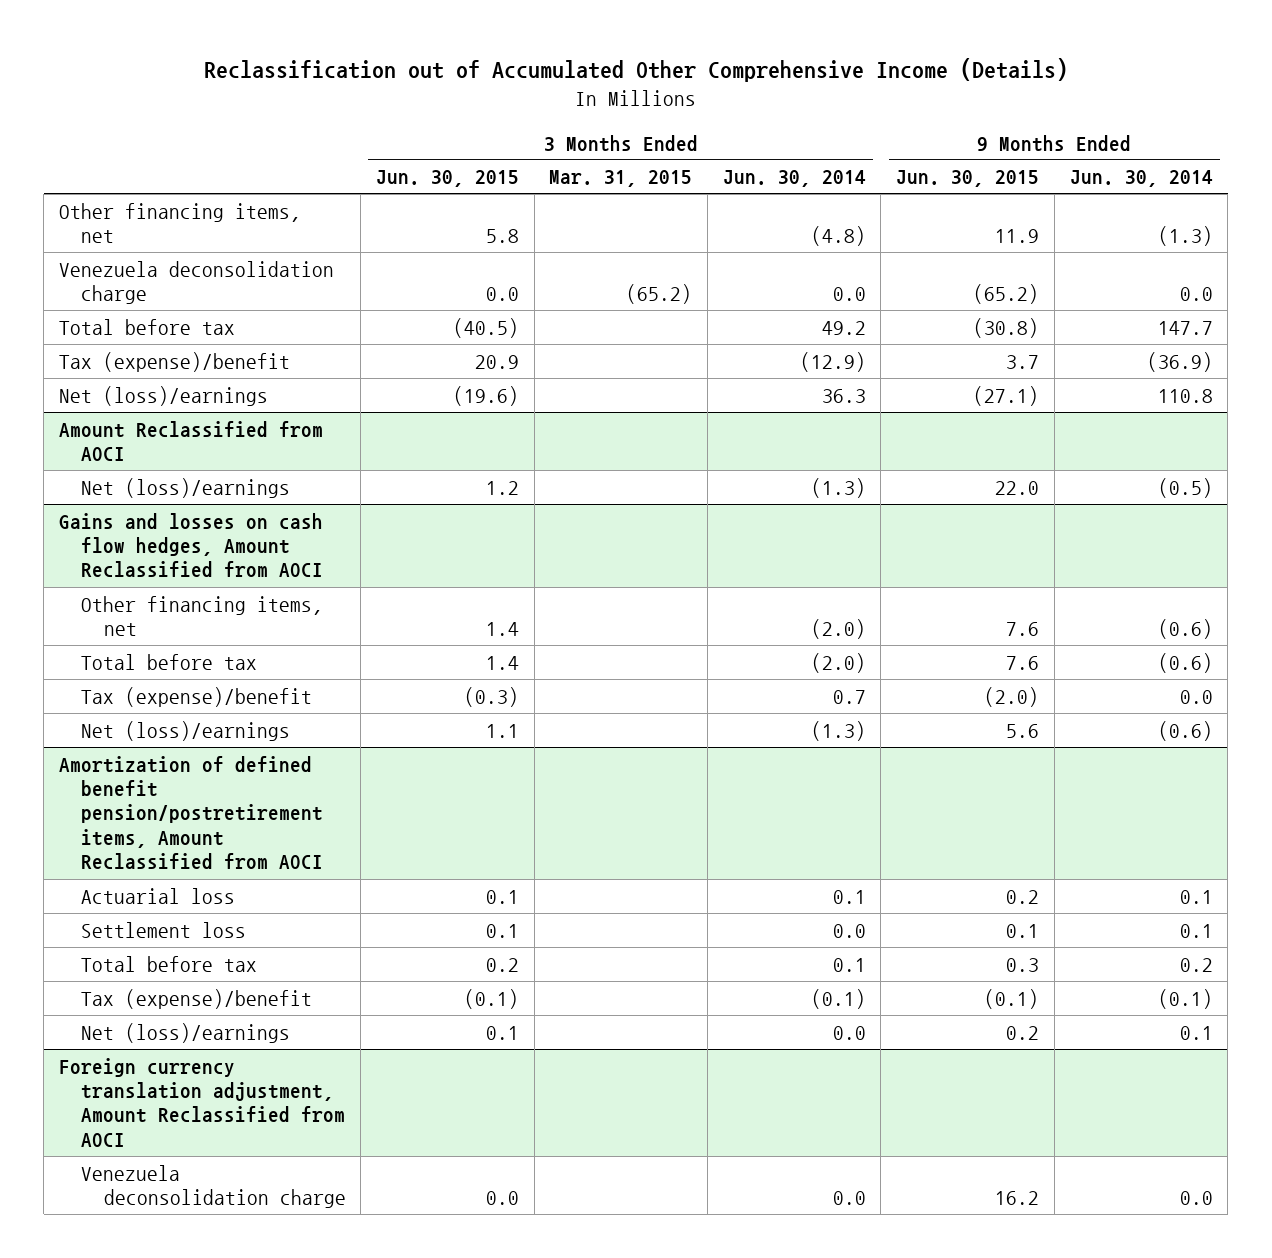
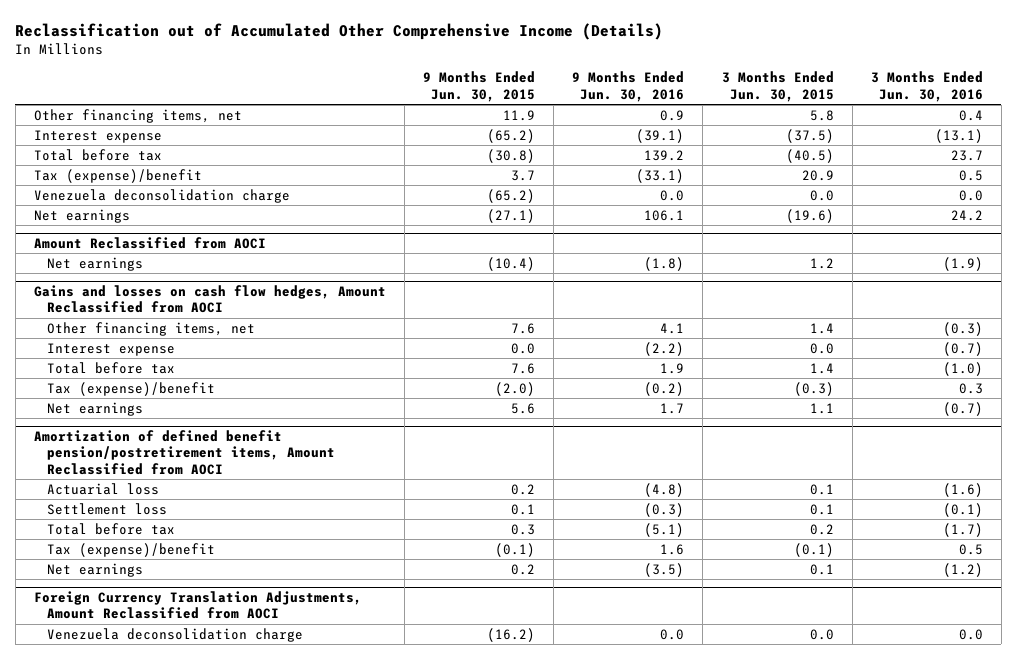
- | 3 Months Ended Jun. 30, 2015 | 3 Months Ended Mar. 31, 2015 | 3 Months Ended Jun. 30, 2014 | 9 Months Ended Jun. 30, 2015 | 9 Months Ended Jun. 30, 2014
+ | 9 Months Ended Jun. 30, 2015 | 9 Months Ended Jun. 30, 2016 | 3 Months Ended Jun. 30, 2015 | 3 Months Ended Jun. 30, 2016
+ Interest expense | (65.2) | (39.1) | (37.5) | (13.1)
- Net (loss)/earnings | (19.6) | | 36.3 | (27.1) | 110.8
moved down: Venezuela deconsolidation charge | (65.2) | 0.0 | 0.0 | 0.0
+ Net earnings | (27.1) | 106.1 | (19.6) | 24.2
@ Amount Reclassified from AOCI
- Net (loss)/earnings | 1.2 | | (1.3) | 22.0 | (0.5)
+ Net earnings | (10.4) | (1.8) | 1.2 | (1.9)
@ Gains and losses on cash flow hedges, Amount Reclassified from AOCI
+ Interest expense | 0.0 | (2.2) | 0.0 | (0.7)
- Net (loss)/earnings | 1.1 | | (1.3) | 5.6 | (0.6)
+ Net earnings | 5.6 | 1.7 | 1.1 | (0.7)
@ Amortization of defined benefit pension/postretirement items, Amount Reclassified from AOCI
- Net (loss)/earnings | 0.1 | | 0.0 | 0.2 | 0.1
- Foreign currency translation adjustment, Amount Reclassified from AOCI
- Venezuela deconsolidation charge | 0.0 | | 0.0 | 16.2 | 0.0
@ Amortization of defined benefit pension/postretirement items, Amount Reclassified from AOCI
+ Net earnings | 0.2 | (3.5) | 0.1 | (1.2)
+ Foreign Currency Translation Adjustments, Amount Reclassified from AOCI
+ Venezuela deconsolidation charge | (16.2) | 0.0 | 0.0 | 0.0

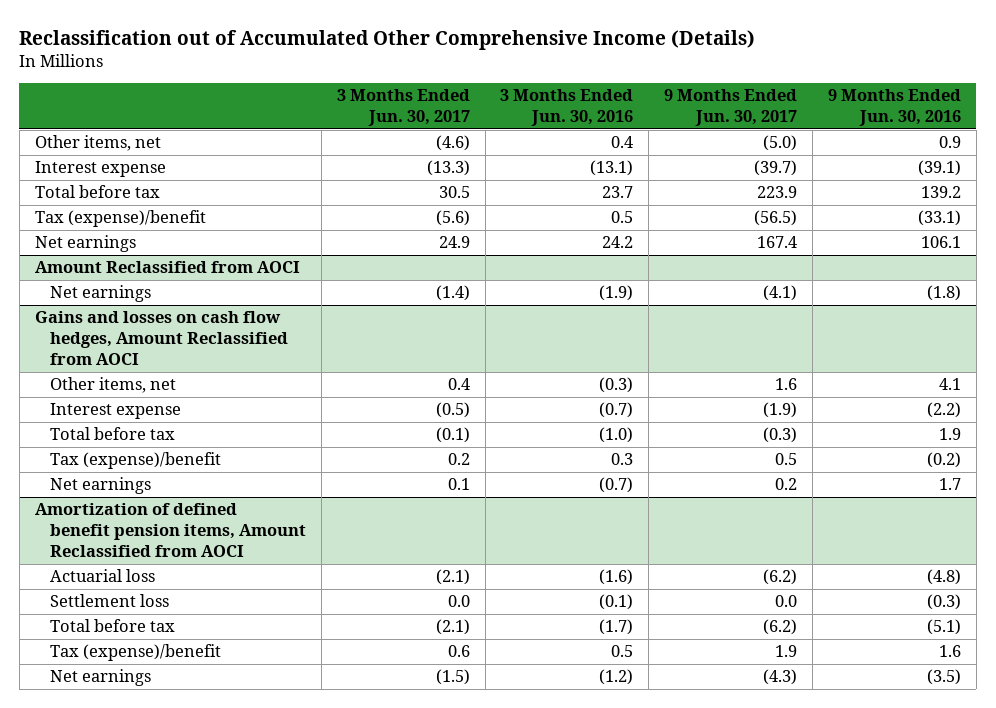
- | 9 Months Ended Jun. 30, 2015 | 9 Months Ended Jun. 30, 2016 | 3 Months Ended Jun. 30, 2015 | 3 Months Ended Jun. 30, 2016
+ | 3 Months Ended Jun. 30, 2017 | 3 Months Ended Jun. 30, 2016 | 9 Months Ended Jun. 30, 2017 | 9 Months Ended Jun. 30, 2016
- Other financing items, net | 11.9 | 0.9 | 5.8 | 0.4
+ Other items, net | (4.6) | 0.4 | (5.0) | 0.9
- Venezuela deconsolidation charge | (65.2) | 0.0 | 0.0 | 0.0
@ Gains and losses on cash flow hedges, Amount Reclassified from AOCI
- Other financing items, net | 7.6 | 4.1 | 1.4 | (0.3)
+ Other items, net | 0.4 | (0.3) | 1.6 | 4.1
- Amortization of defined benefit pension/postretirement items, Amount Reclassified from AOCI
+ Amortization of defined benefit pension items, Amount Reclassified from AOCI
- Foreign Currency Translation Adjustments, Amount Reclassified from AOCI
- Venezuela deconsolidation charge | (16.2) | 0.0 | 0.0 | 0.0

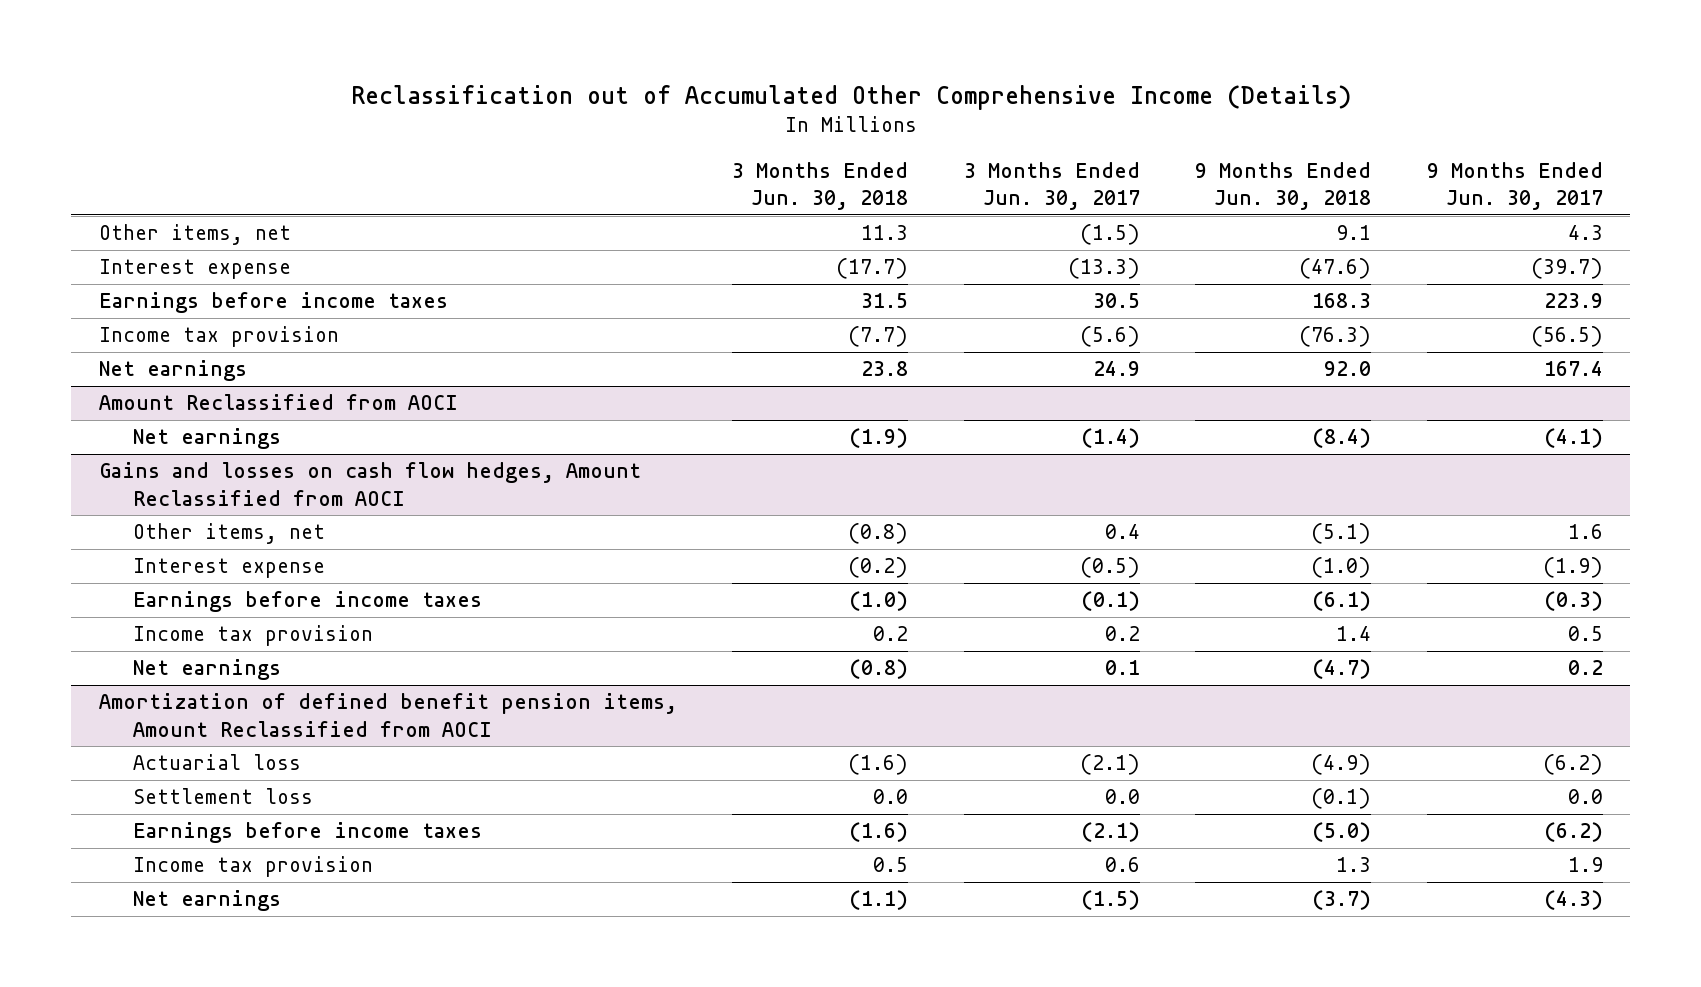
- | 3 Months Ended Jun. 30, 2017 | 3 Months Ended Jun. 30, 2016 | 9 Months Ended Jun. 30, 2017 | 9 Months Ended Jun. 30, 2016
+ | 3 Months Ended Jun. 30, 2018 | 3 Months Ended Jun. 30, 2017 | 9 Months Ended Jun. 30, 2018 | 9 Months Ended Jun. 30, 2017
- Other items, net | (4.6) | 0.4 | (5.0) | 0.9
+ Other items, net | 11.3 | (1.5) | 9.1 | 4.3
- Total before tax | 30.5 | 23.7 | 223.9 | 139.2
- Tax (expense)/benefit | (5.6) | 0.5 | (56.5) | (33.1)
+ Earnings before income taxes | 31.5 | 30.5 | 168.3 | 223.9
+ Income tax provision | (7.7) | (5.6) | (76.3) | (56.5)
@ Gains and losses on cash flow hedges, Amount Reclassified from AOCI
- Total before tax | (0.1) | (1.0) | (0.3) | 1.9
- Tax (expense)/benefit | 0.2 | 0.3 | 0.5 | (0.2)
+ Earnings before income taxes | (1.0) | (0.1) | (6.1) | (0.3)
+ Income tax provision | 0.2 | 0.2 | 1.4 | 0.5
@ Amortization of defined benefit pension items, Amount Reclassified from AOCI
- Total before tax | (2.1) | (1.7) | (6.2) | (5.1)
- Tax (expense)/benefit | 0.6 | 0.5 | 1.9 | 1.6
+ Earnings before income taxes | (1.6) | (2.1) | (5.0) | (6.2)
+ Income tax provision | 0.5 | 0.6 | 1.3 | 1.9

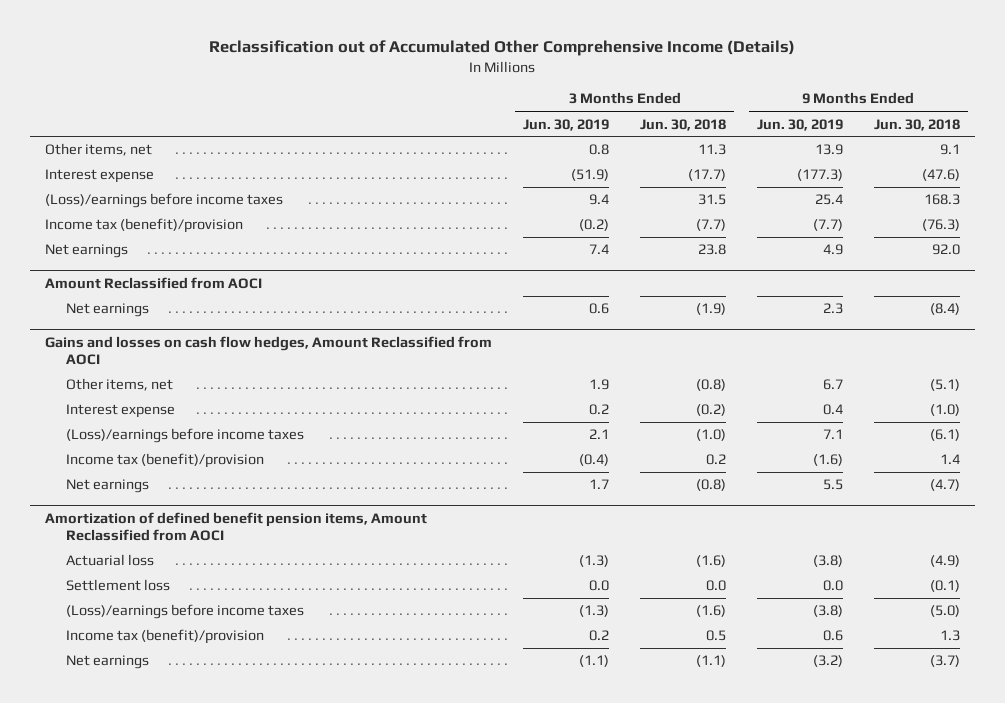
- | 3 Months Ended Jun. 30, 2018 | 3 Months Ended Jun. 30, 2017 | 9 Months Ended Jun. 30, 2018 | 9 Months Ended Jun. 30, 2017
+ | 3 Months Ended Jun. 30, 2019 | 3 Months Ended Jun. 30, 2018 | 9 Months Ended Jun. 30, 2019 | 9 Months Ended Jun. 30, 2018
- Earnings before income taxes | 31.5 | 30.5 | 168.3 | 223.9
- Income tax provision | (7.7) | (5.6) | (76.3) | (56.5)
+ (Loss)/earnings before income taxes | 9.4 | 31.5 | 25.4 | 168.3
+ Income tax (benefit)/provision | (0.2) | (7.7) | (7.7) | (76.3)
@ Gains and losses on cash flow hedges, Amount Reclassified from AOCI
- Earnings before income taxes | (1.0) | (0.1) | (6.1) | (0.3)
- Income tax provision | 0.2 | 0.2 | 1.4 | 0.5
+ (Loss)/earnings before income taxes | 2.1 | (1.0) | 7.1 | (6.1)
+ Income tax (benefit)/provision | (0.4) | 0.2 | (1.6) | 1.4
@ Amortization of defined benefit pension items, Amount Reclassified from AOCI
- Earnings before income taxes | (1.6) | (2.1) | (5.0) | (6.2)
- Income tax provision | 0.5 | 0.6 | 1.3 | 1.9
+ (Loss)/earnings before income taxes | (1.3) | (1.6) | (3.8) | (5.0)
+ Income tax (benefit)/provision | 0.2 | 0.5 | 0.6 | 1.3

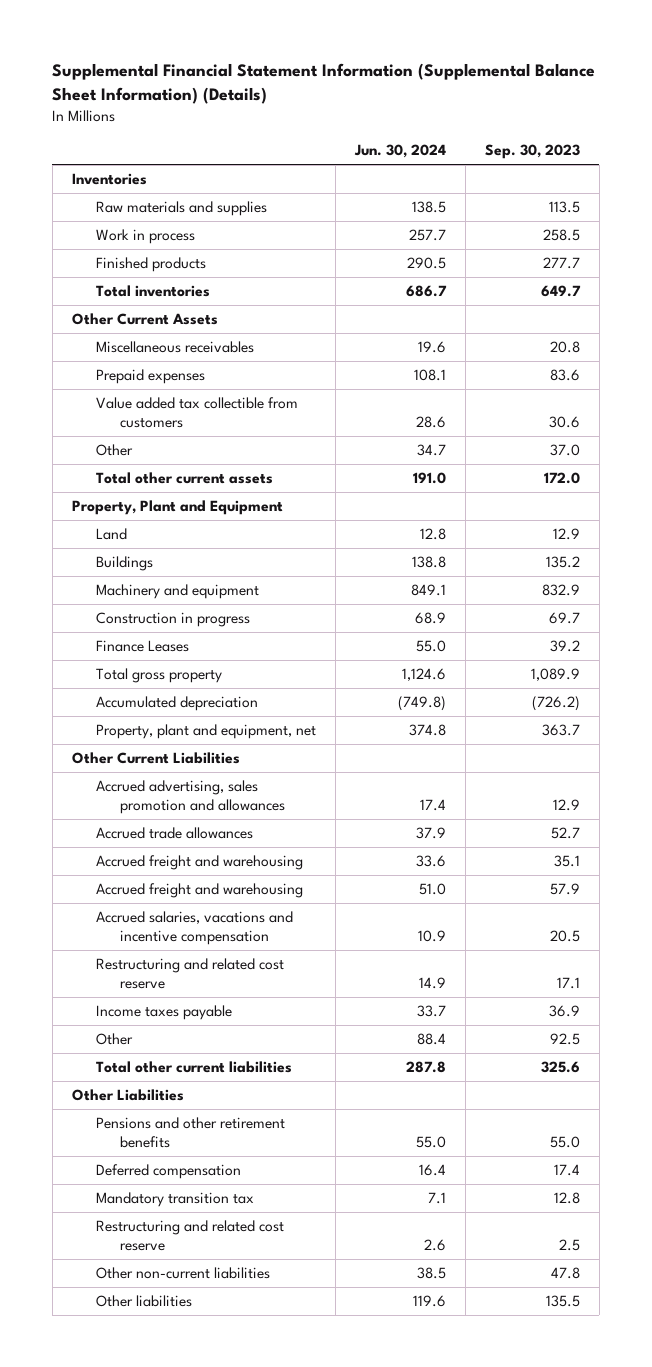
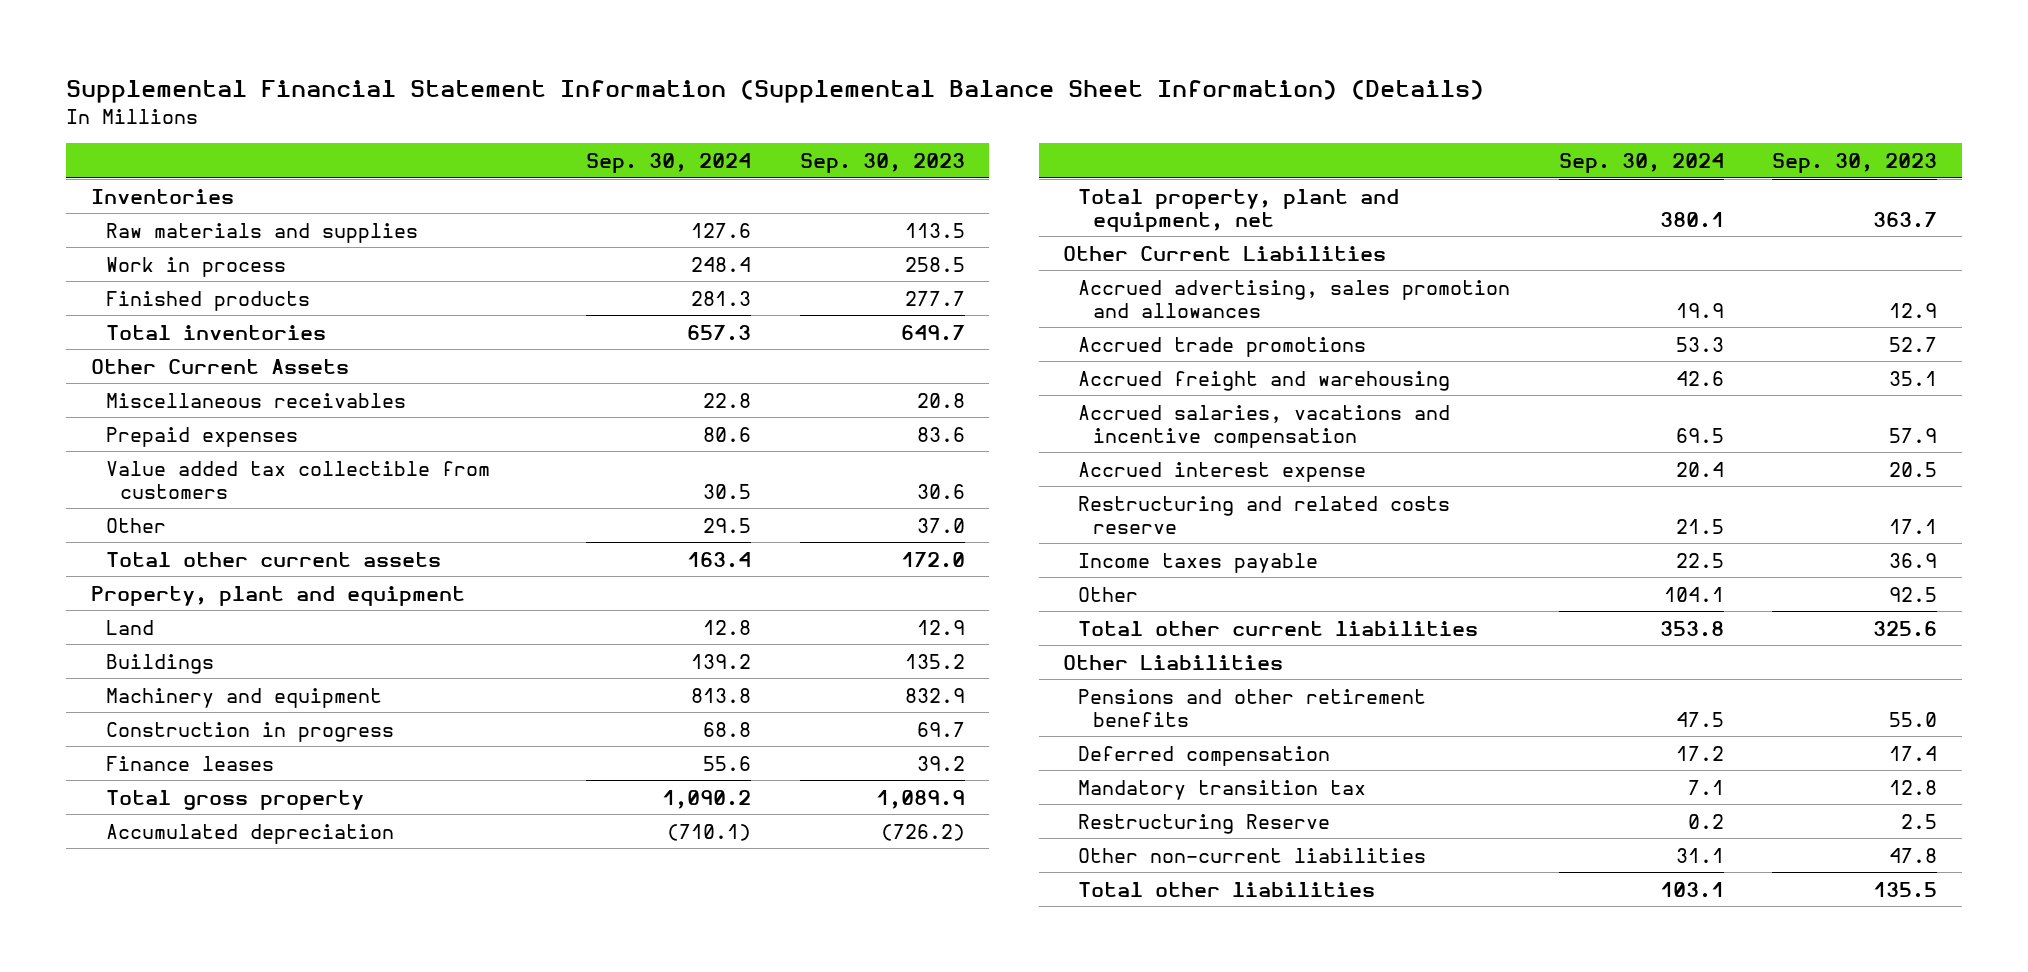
- | Jun. 30, 2024 | Sep. 30, 2023
+ | Sep. 30, 2024 | Sep. 30, 2023
- Property, Plant and Equipment
+ Property, plant and equipment
- Finance Leases | 55.0 | 39.2
+ Finance leases | 55.6 | 39.2
- Property, plant and equipment, net | 374.8 | 363.7
+ Total property, plant and equipment, net | 380.1 | 363.7
- Accrued trade allowances | 37.9 | 52.7
+ Accrued trade promotions | 53.3 | 52.7
- Accrued freight and warehousing | 51.0 | 57.9
- Accrued salaries, vacations and incentive compensation | 10.9 | 20.5
- Restructuring and related cost reserve | 14.9 | 17.1
+ Accrued salaries, vacations and incentive compensation | 69.5 | 57.9
+ Accrued interest expense | 20.4 | 20.5
+ Restructuring and related costs reserve | 21.5 | 17.1
- Restructuring and related cost reserve | 2.6 | 2.5
+ Restructuring Reserve | 0.2 | 2.5
- Other liabilities | 119.6 | 135.5
+ Total other liabilities | 103.1 | 135.5

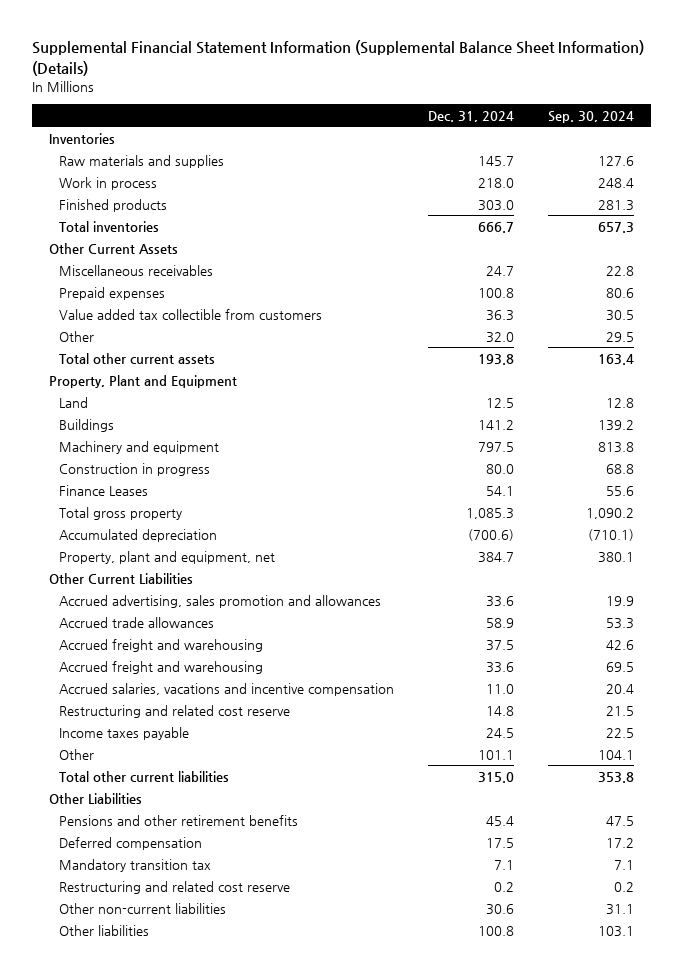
- | Sep. 30, 2024 | Sep. 30, 2023
+ | Dec. 31, 2024 | Sep. 30, 2024
- Property, plant and equipment
+ Property, Plant and Equipment
- Finance leases | 55.6 | 39.2
+ Finance Leases | 54.1 | 55.6
- Total property, plant and equipment, net | 380.1 | 363.7
+ Property, plant and equipment, net | 384.7 | 380.1
- Accrued trade promotions | 53.3 | 52.7
+ Accrued trade allowances | 58.9 | 53.3
- Accrued salaries, vacations and incentive compensation | 69.5 | 57.9
- Accrued interest expense | 20.4 | 20.5
- Restructuring and related costs reserve | 21.5 | 17.1
+ Accrued freight and warehousing | 33.6 | 69.5
+ Accrued salaries, vacations and incentive compensation | 11.0 | 20.4
+ Restructuring and related cost reserve | 14.8 | 21.5
- Restructuring Reserve | 0.2 | 2.5
+ Restructuring and related cost reserve | 0.2 | 0.2
- Total other liabilities | 103.1 | 135.5
+ Other liabilities | 100.8 | 103.1

